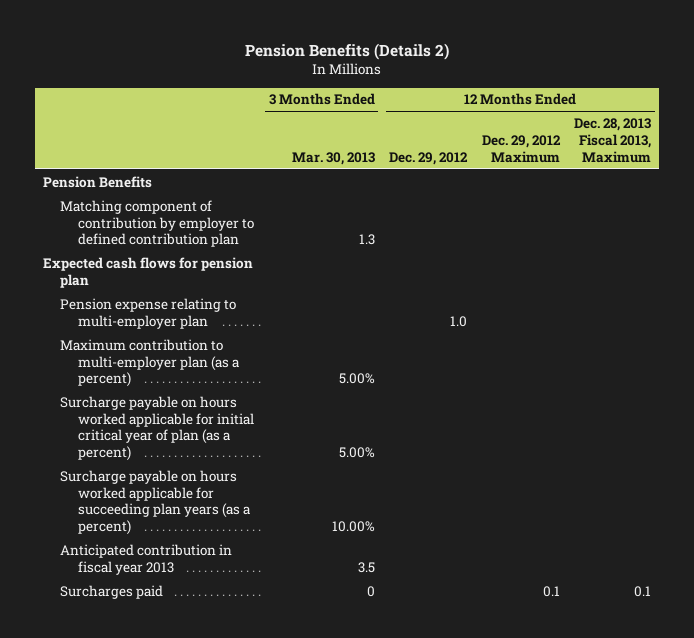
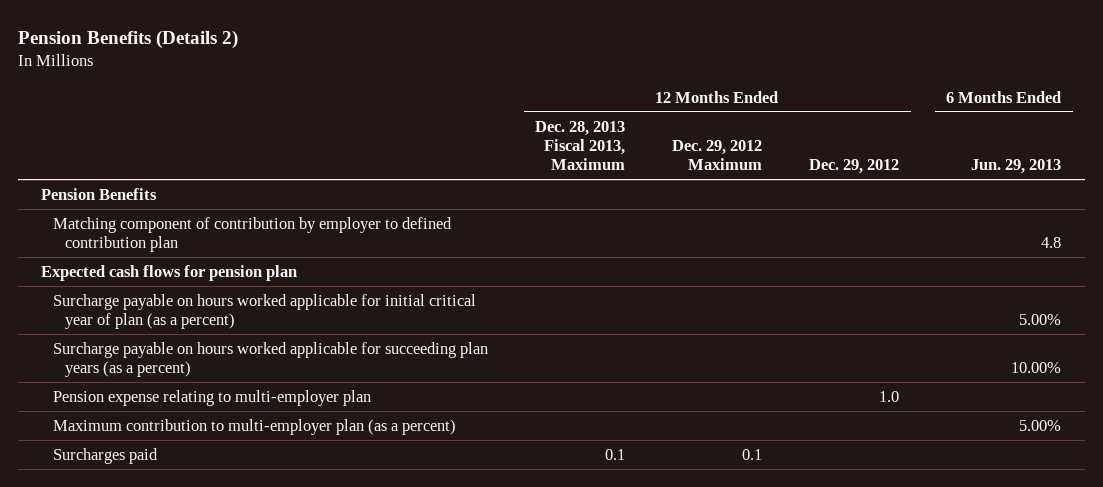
- | 3 Months Ended Mar. 30, 2013 | 12 Months Ended Dec. 29, 2012 | 12 Months Ended Dec. 29, 2012 Maximum | 12 Months Ended Dec. 28, 2013 Fiscal 2013, Maximum
+ | 12 Months Ended Dec. 28, 2013 Fiscal 2013, Maximum | 12 Months Ended Dec. 29, 2012 Maximum | 12 Months Ended Dec. 29, 2012 | 6 Months Ended Jun. 29, 2013
- Anticipated contribution in fiscal year 2013 | 3.5 | | |
moved down: Pension expense relating to multi-employer plan | | | 1.0 |
moved down: Maximum contribution to multi-employer plan (as a percent) | | | | 5.00%

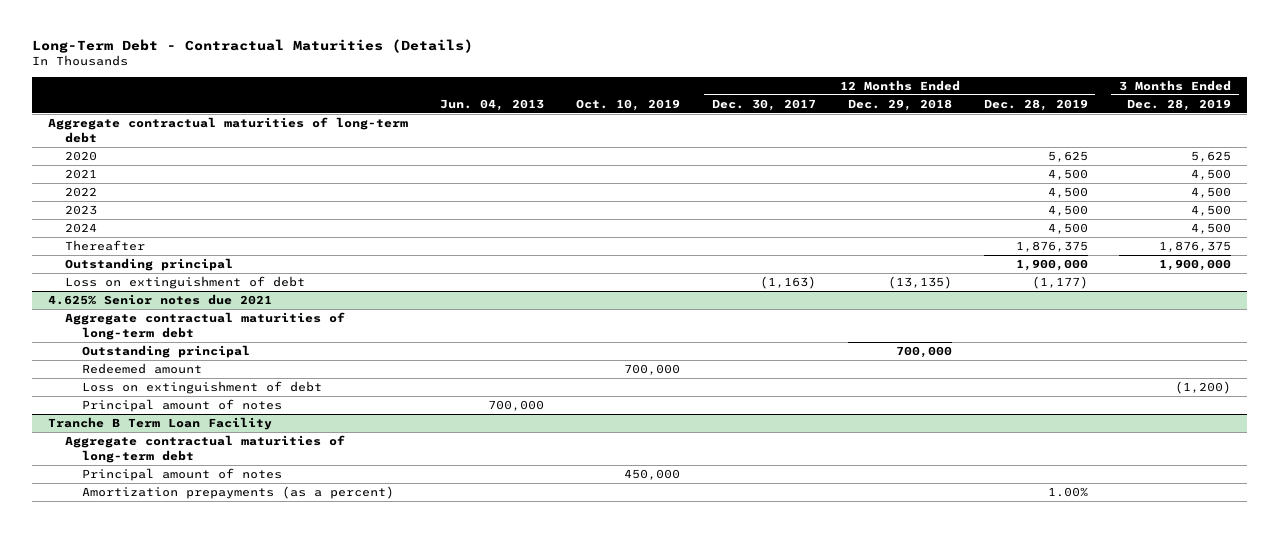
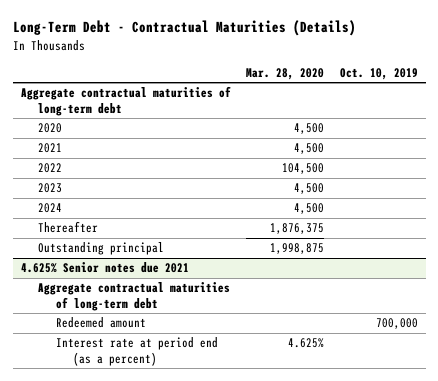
- | Jun. 04, 2013 | Oct. 10, 2019 | 12 Months Ended Dec. 30, 2017 | 12 Months Ended Dec. 29, 2018 | 12 Months Ended Dec. 28, 2019 | 3 Months Ended Dec. 28, 2019
+ | Mar. 28, 2020 | Oct. 10, 2019
- Loss on extinguishment of debt | | | (1,163) | (13,135) | (1,177) |
@ 4.625% Senior notes due 2021
- Outstanding principal | | | | 700,000 | |
- Loss on extinguishment of debt | | | | | | (1,200)
- Principal amount of notes | 700,000 | | | | |
- Tranche B Term Loan Facility
- Aggregate contractual maturities of long-term debt
- Principal amount of notes | | 450,000 | | | |
- Amortization prepayments (as a percent) | | | | | 1.00% |
@ 4.625% Senior notes due 2021
+ Interest rate at period end (as a percent) | 4.625% |

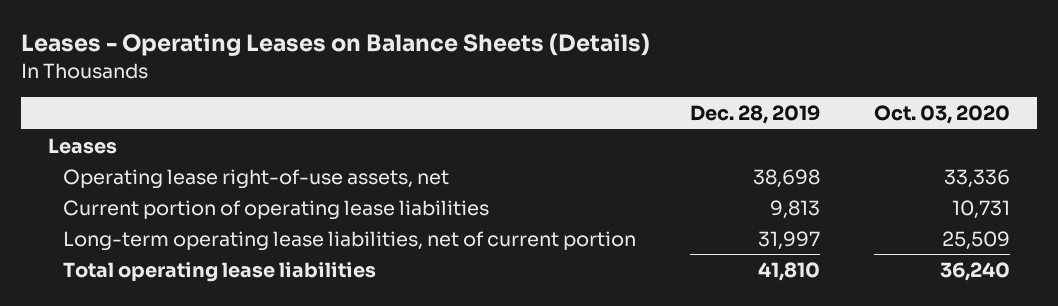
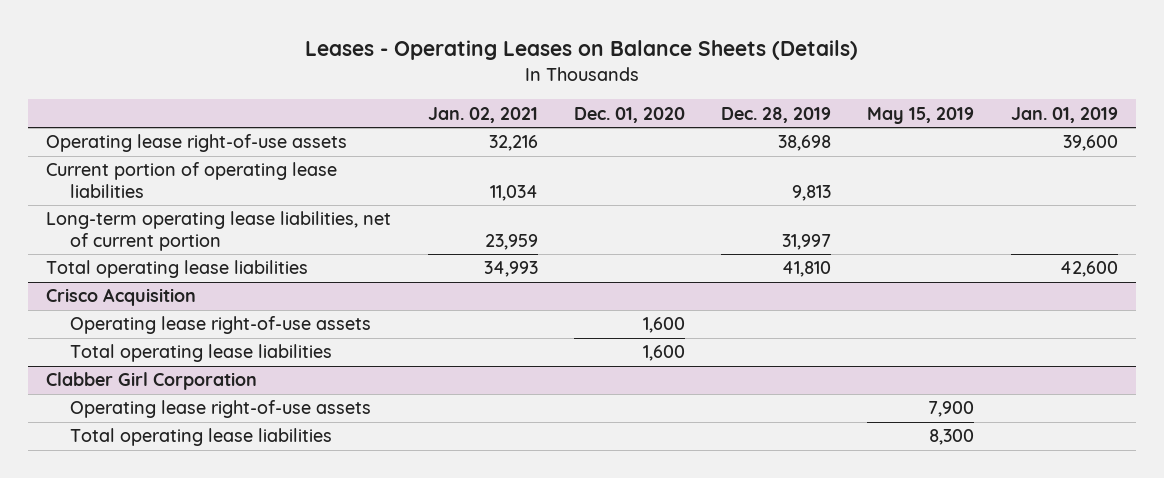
- | Dec. 28, 2019 | Oct. 03, 2020
+ | Jan. 02, 2021 | Dec. 01, 2020 | Dec. 28, 2019 | May 15, 2019 | Jan. 01, 2019
- Leases
- Operating lease right-of-use assets, net | 38,698 | 33,336
+ Operating lease right-of-use assets | 32,216 | | 38,698 | | 39,600
+ Crisco Acquisition
+ Operating lease right-of-use assets | | 1,600 | | |
+ Total operating lease liabilities | | 1,600 | | |
+ Clabber Girl Corporation
+ Operating lease right-of-use assets | | | | 7,900 |
+ Total operating lease liabilities | | | | 8,300 |

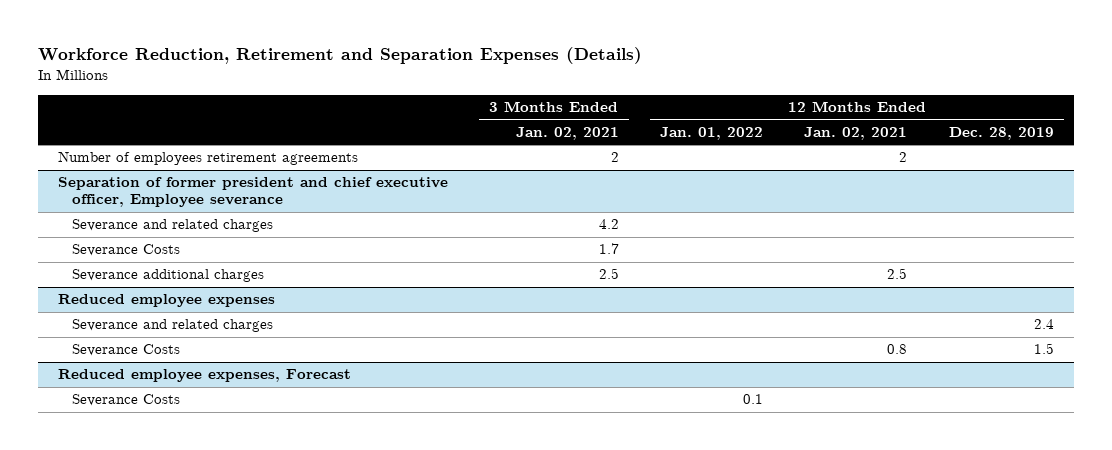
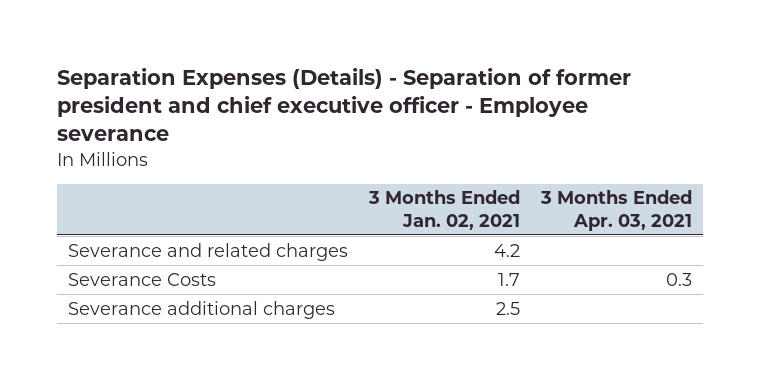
- Workforce Reduction, Retirement and Separation Expenses (Details)
+ Separation Expenses (Details) - Separation of former president and chief executive officer - Employee severance
- | 3 Months Ended Jan. 02, 2021 | 12 Months Ended Jan. 01, 2022 | 12 Months Ended Jan. 02, 2021 | 12 Months Ended Dec. 28, 2019
+ | 3 Months Ended Jan. 02, 2021 | 3 Months Ended Apr. 03, 2021
- Number of employees retirement agreements | 2 | | 2 |
- Separation of former president and chief executive officer, Employee severance
- Severance and related charges | 4.2 | | |
- Severance Costs | 1.7 | | |
- Severance additional charges | 2.5 | | 2.5 |
- Reduced employee expenses
- Severance and related charges | | | | 2.4
- Severance Costs | | | 0.8 | 1.5
- Reduced employee expenses, Forecast
- Severance Costs | | 0.1 | |
+ Severance and related charges | 4.2 |
+ Severance Costs | 1.7 | 0.3
+ Severance additional charges | 2.5 |

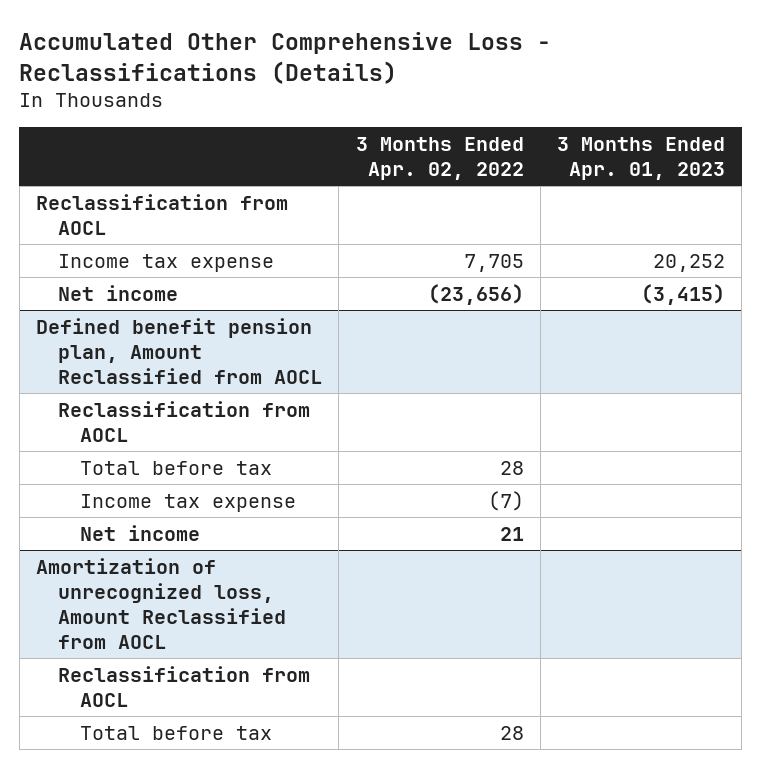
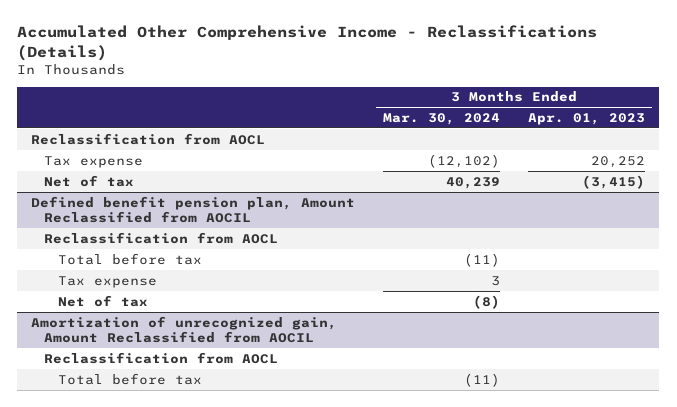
- Accumulated Other Comprehensive Loss - Reclassifications (Details)
+ Accumulated Other Comprehensive Income - Reclassifications (Details)
- | 3 Months Ended Apr. 02, 2022 | 3 Months Ended Apr. 01, 2023
+ | 3 Months Ended Mar. 30, 2024 | 3 Months Ended Apr. 01, 2023
- Income tax expense | 7,705 | 20,252
- Net income | (23,656) | (3,415)
- Defined benefit pension plan, Amount Reclassified from AOCL
+ Tax expense | (12,102) | 20,252
+ Net of tax | 40,239 | (3,415)
+ Defined benefit pension plan, Amount Reclassified from AOCIL
- Income tax expense | (7) |
- Net income | 21 |
- Amortization of unrecognized loss, Amount Reclassified from AOCL
+ Tax expense | 3 |
+ Net of tax | (8) |
+ Amortization of unrecognized gain, Amount Reclassified from AOCIL

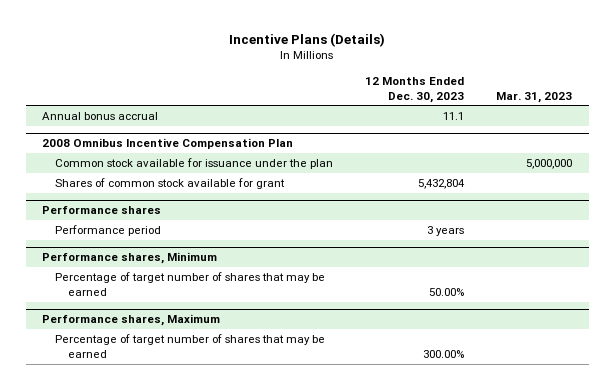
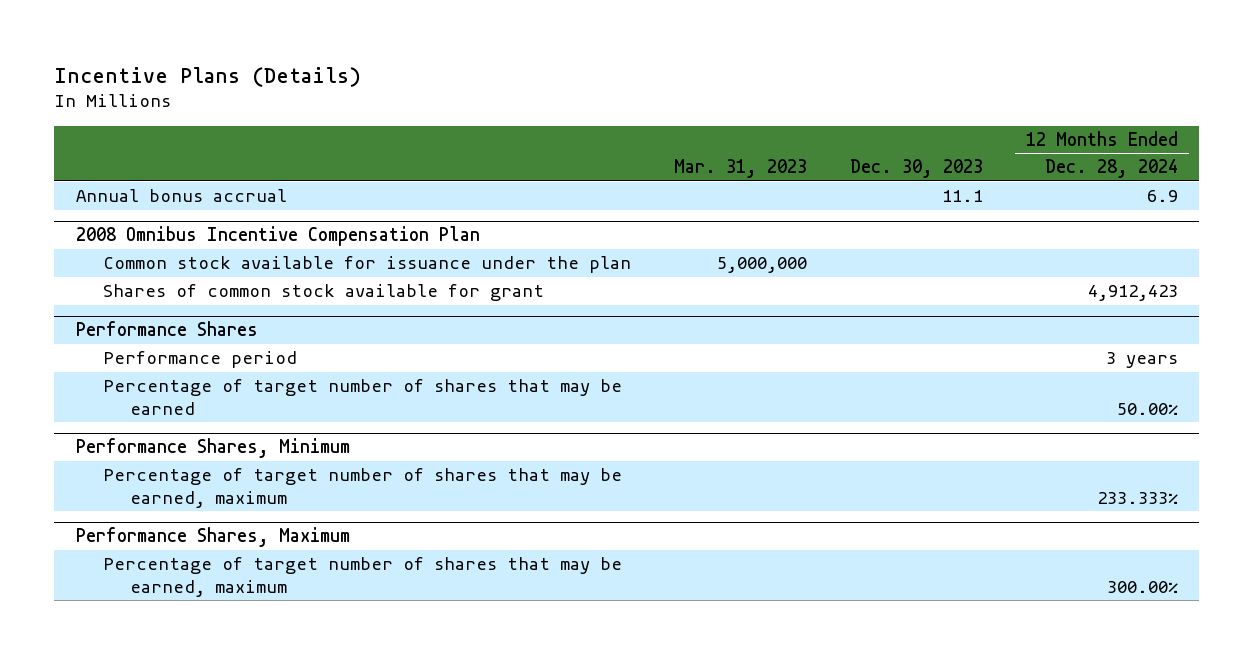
- | 12 Months Ended Dec. 30, 2023 | Mar. 31, 2023
+ | Mar. 31, 2023 | Dec. 30, 2023 | 12 Months Ended Dec. 28, 2024
- Performance shares
+ Performance Shares
- Performance shares, Minimum
- Percentage of target number of shares that may be earned | 50.00% |
- Performance shares, Maximum
- Percentage of target number of shares that may be earned | 300.00% |
+ Percentage of target number of shares that may be earned | | | 50.00%
+ Performance Shares, Minimum
+ Percentage of target number of shares that may be earned, maximum | | | 233.333%
+ Performance Shares, Maximum
+ Percentage of target number of shares that may be earned, maximum | | | 300.00%

